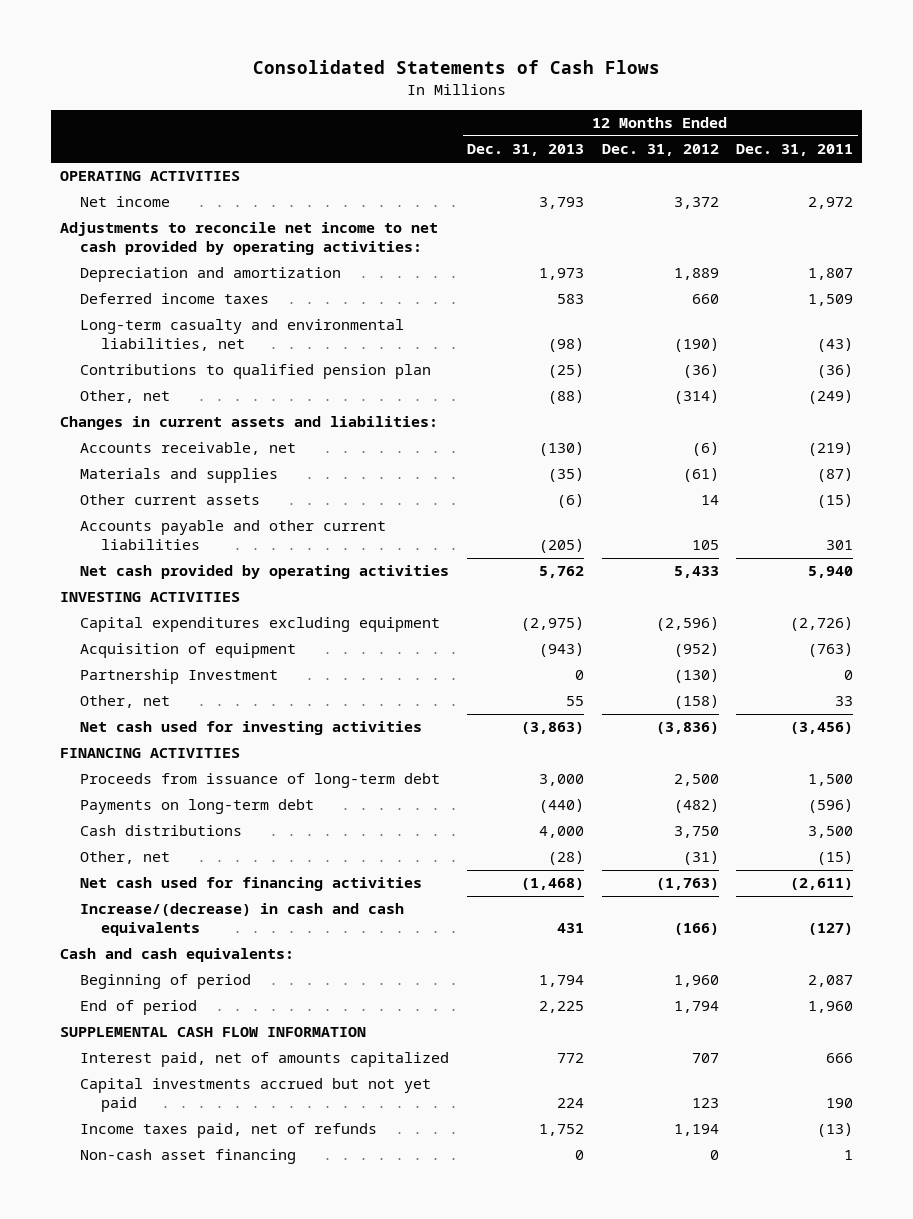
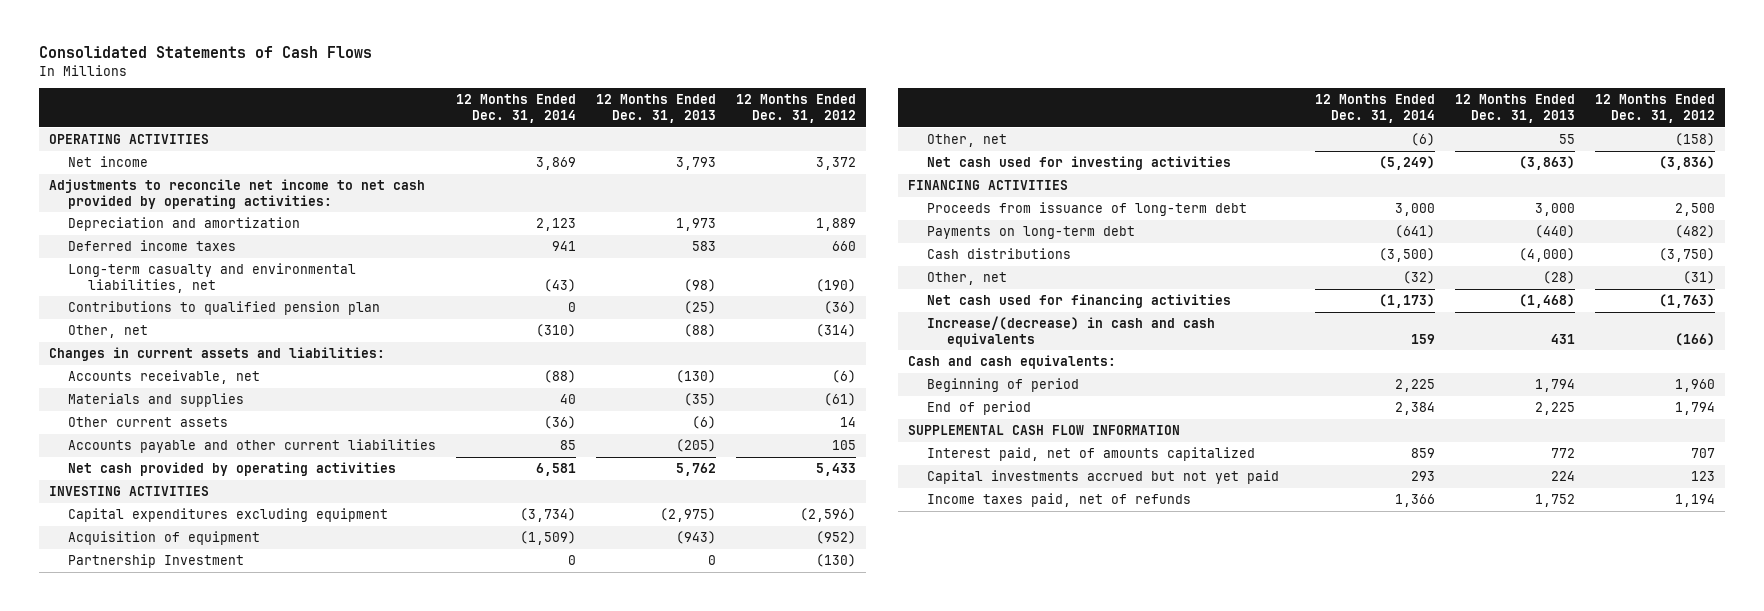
- | 12 Months Ended Dec. 31, 2013 | 12 Months Ended Dec. 31, 2012 | 12 Months Ended Dec. 31, 2011
+ | 12 Months Ended Dec. 31, 2014 | 12 Months Ended Dec. 31, 2013 | 12 Months Ended Dec. 31, 2012
- Cash distributions | 4,000 | 3,750 | 3,500
+ Cash distributions | (3,500) | (4,000) | (3,750)
- Non-cash asset financing | 0 | 0 | 1

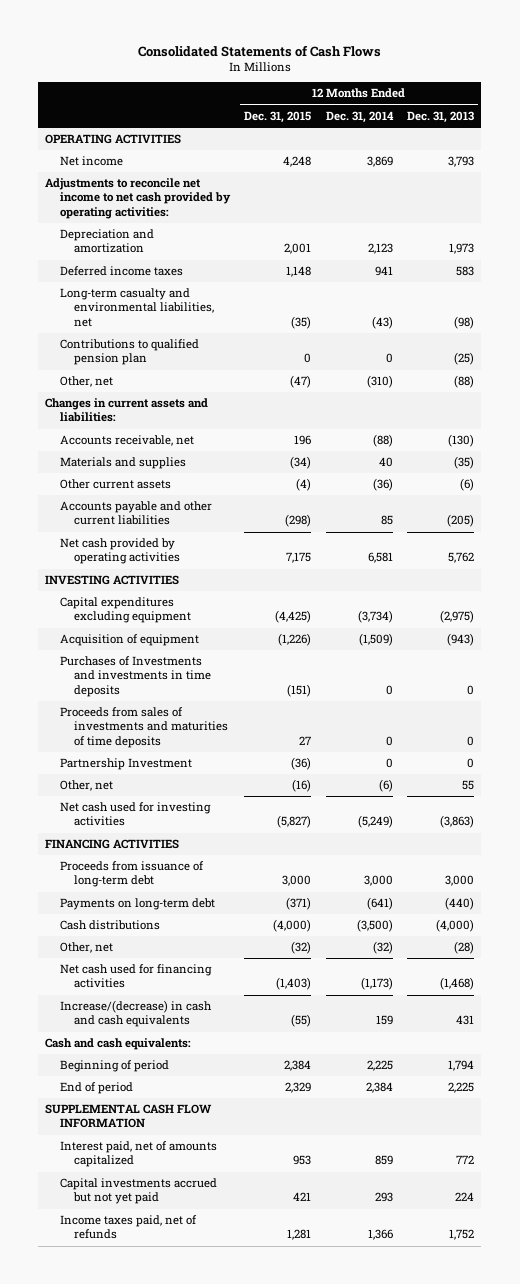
- | 12 Months Ended Dec. 31, 2014 | 12 Months Ended Dec. 31, 2013 | 12 Months Ended Dec. 31, 2012
+ | 12 Months Ended Dec. 31, 2015 | 12 Months Ended Dec. 31, 2014 | 12 Months Ended Dec. 31, 2013
+ Purchases of Investments and investments in time deposits | (151) | 0 | 0
+ Proceeds from sales of investments and maturities of time deposits | 27 | 0 | 0

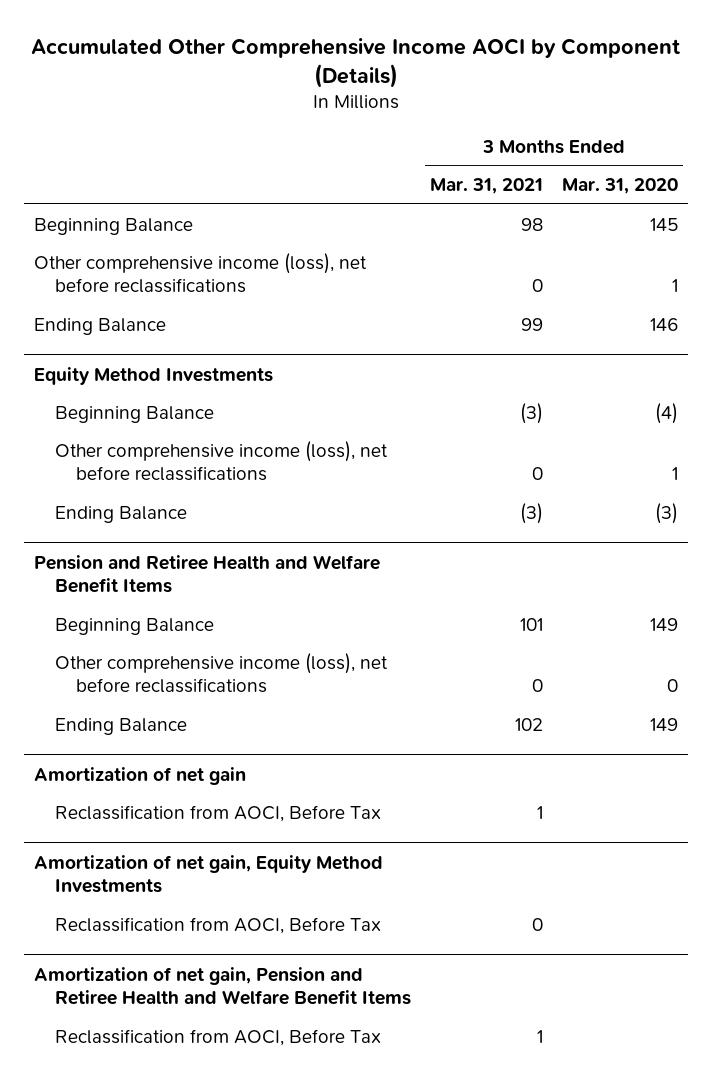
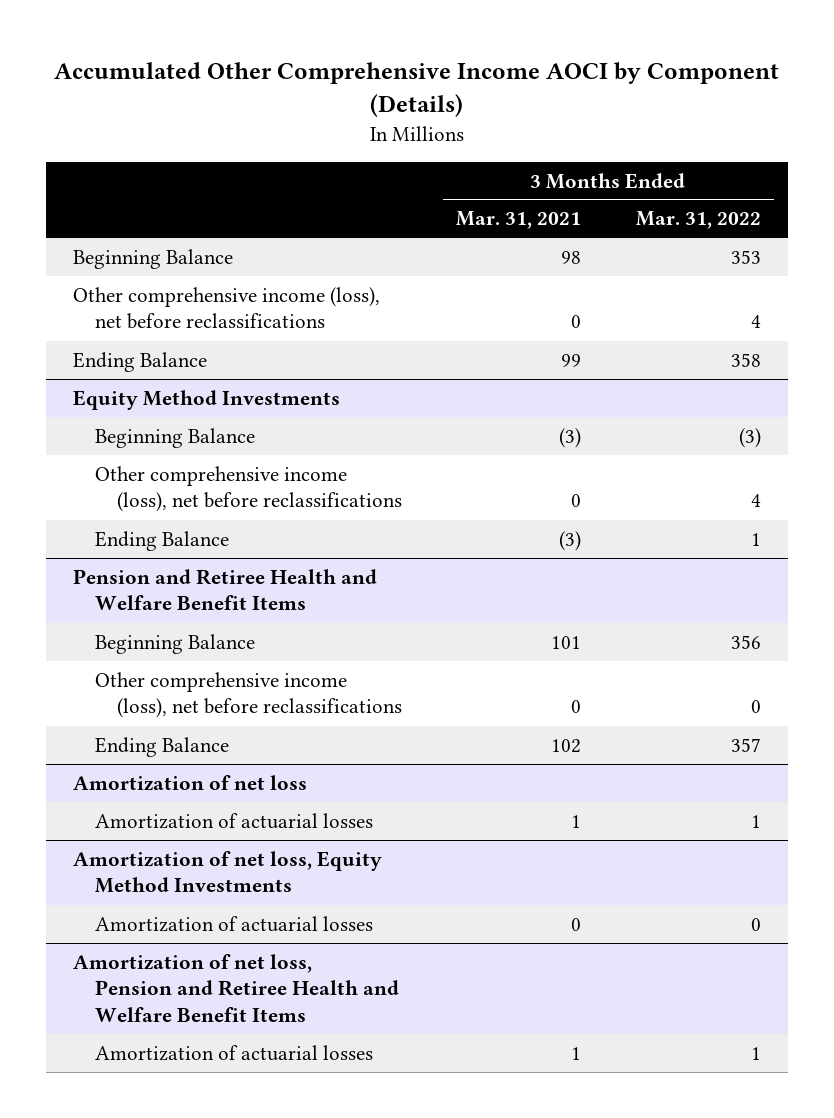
- | 3 Months Ended Mar. 31, 2021 | 3 Months Ended Mar. 31, 2020
+ | 3 Months Ended Mar. 31, 2021 | 3 Months Ended Mar. 31, 2022
- Amortization of net gain
- Reclassification from AOCI, Before Tax | 1 |
- Amortization of net gain, Equity Method Investments
- Reclassification from AOCI, Before Tax | 0 |
- Amortization of net gain, Pension and Retiree Health and Welfare Benefit Items
- Reclassification from AOCI, Before Tax | 1 |
+ Amortization of net loss
+ Amortization of actuarial losses | 1 | 1
+ Amortization of net loss, Equity Method Investments
+ Amortization of actuarial losses | 0 | 0
+ Amortization of net loss, Pension and Retiree Health and Welfare Benefit Items
+ Amortization of actuarial losses | 1 | 1

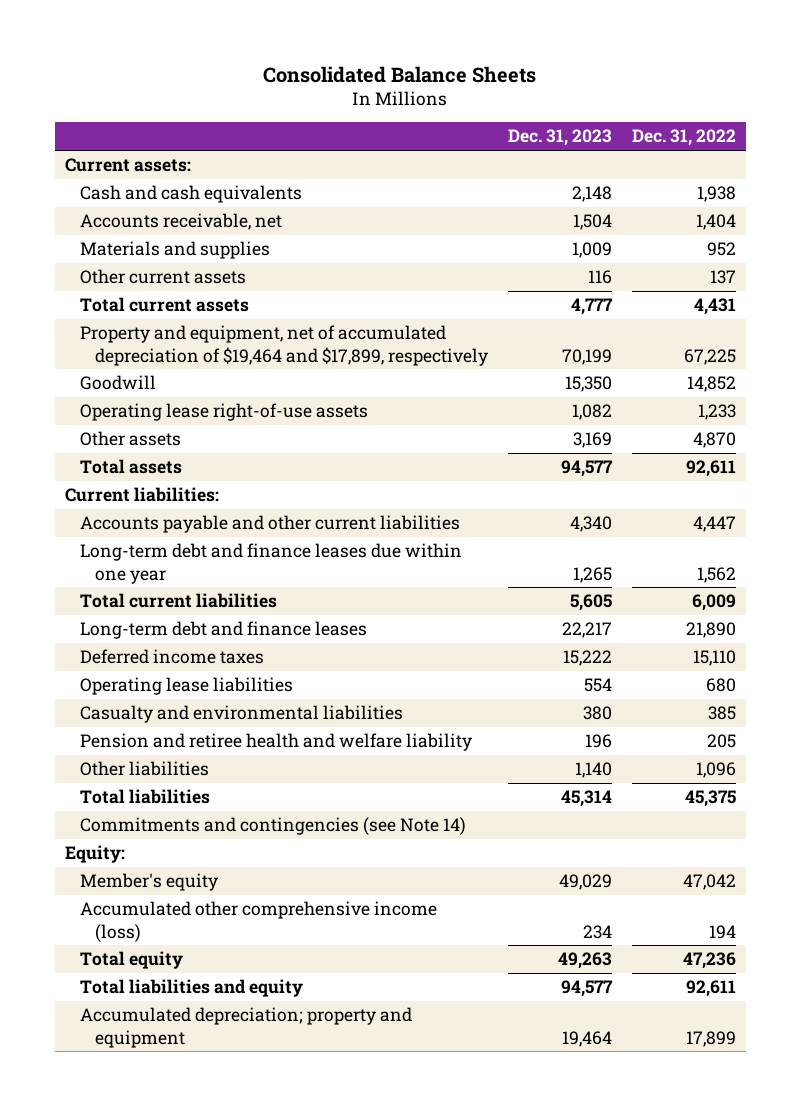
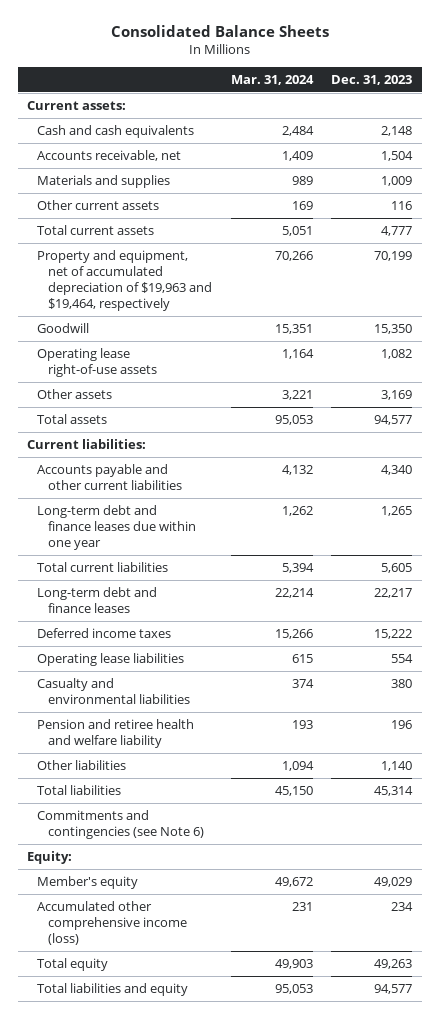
- | Dec. 31, 2023 | Dec. 31, 2022
+ | Mar. 31, 2024 | Dec. 31, 2023
- Property and equipment, net of accumulated depreciation of $19,464 and $17,899, respectively | 70,199 | 67,225
+ Property and equipment, net of accumulated depreciation of $19,963 and $19,464, respectively | 70,266 | 70,199
- Commitments and contingencies (see Note 14)
+ Commitments and contingencies (see Note 6)
- Accumulated depreciation; property and equipment | 19,464 | 17,899

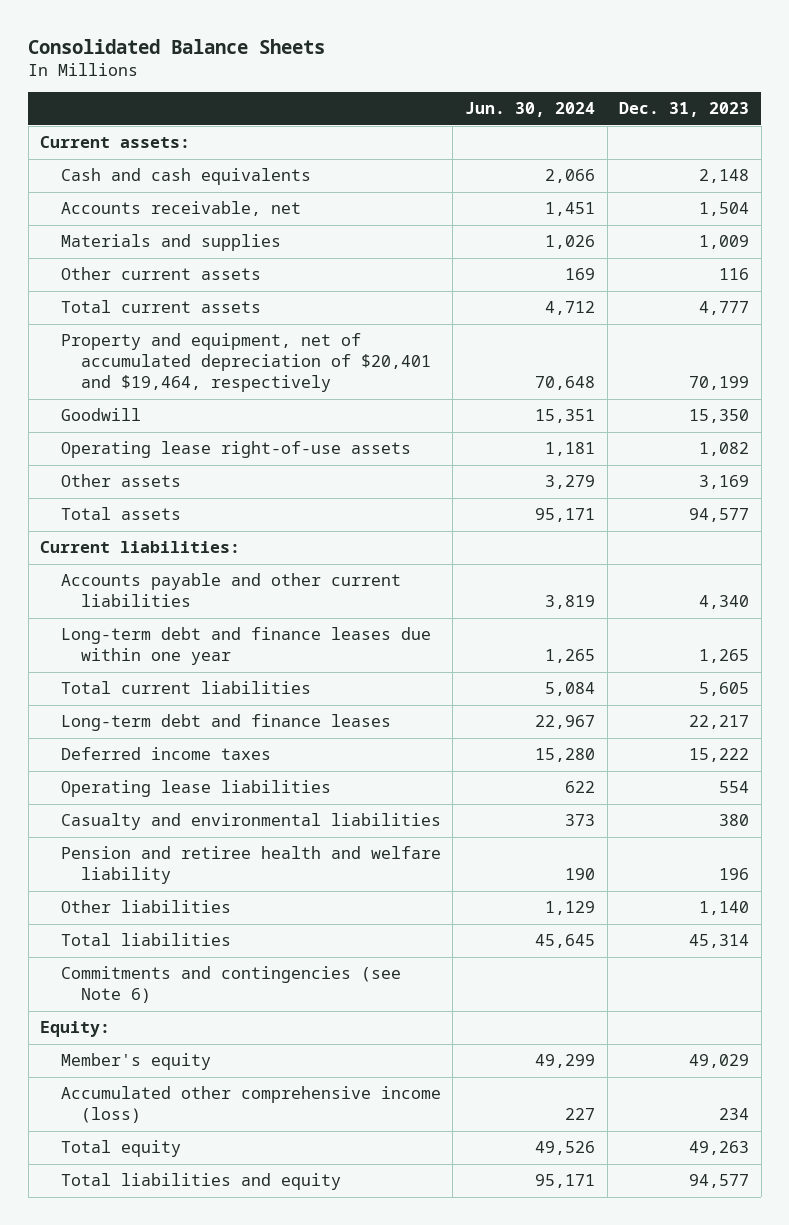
- | Mar. 31, 2024 | Dec. 31, 2023
+ | Jun. 30, 2024 | Dec. 31, 2023
- Property and equipment, net of accumulated depreciation of $19,963 and $19,464, respectively | 70,266 | 70,199
+ Property and equipment, net of accumulated depreciation of $20,401 and $19,464, respectively | 70,648 | 70,199

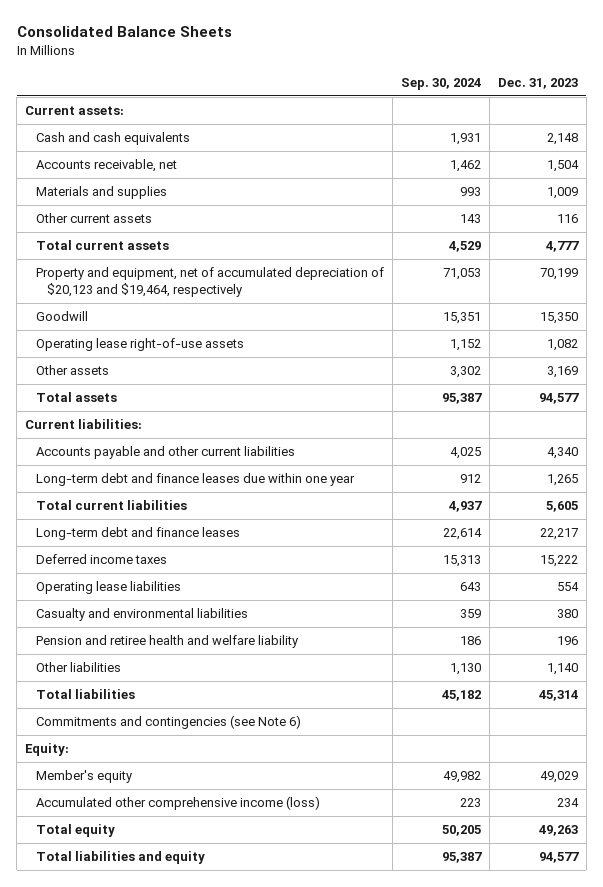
- | Jun. 30, 2024 | Dec. 31, 2023
+ | Sep. 30, 2024 | Dec. 31, 2023
- Property and equipment, net of accumulated depreciation of $20,401 and $19,464, respectively | 70,648 | 70,199
+ Property and equipment, net of accumulated depreciation of $20,123 and $19,464, respectively | 71,053 | 70,199

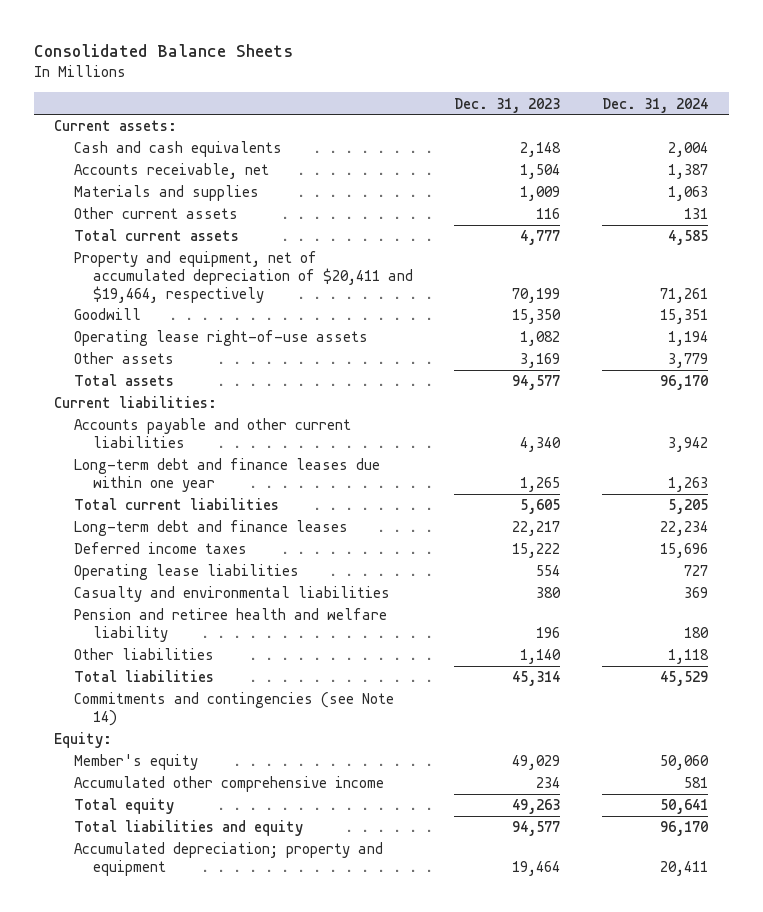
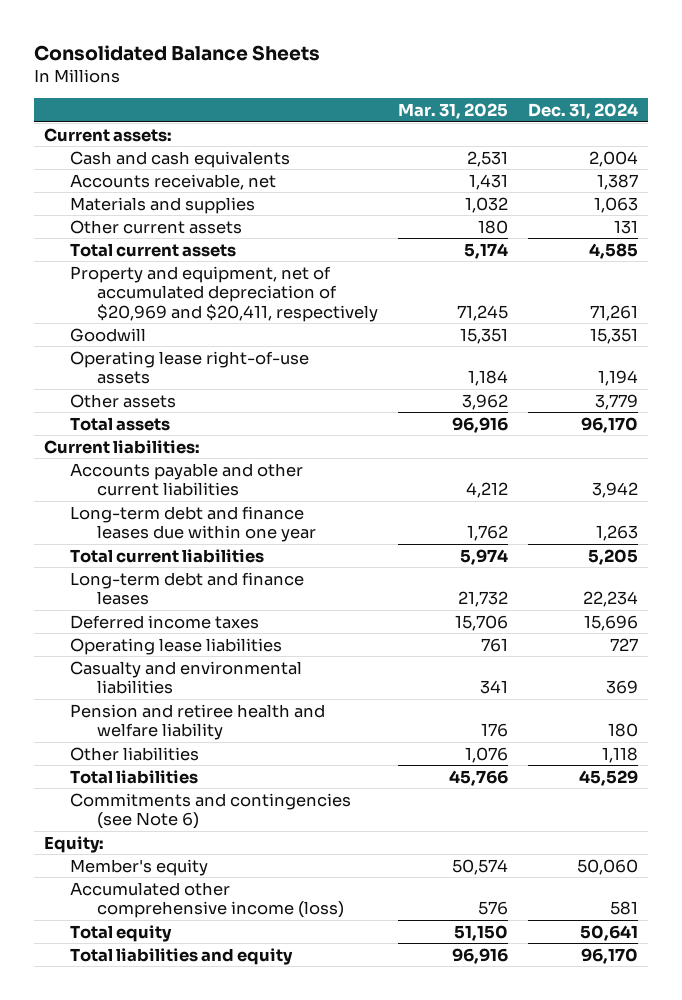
- | Dec. 31, 2023 | Dec. 31, 2024
+ | Mar. 31, 2025 | Dec. 31, 2024
- Property and equipment, net of accumulated depreciation of $20,411 and $19,464, respectively | 70,199 | 71,261
+ Property and equipment, net of accumulated depreciation of $20,969 and $20,411, respectively | 71,245 | 71,261
- Commitments and contingencies (see Note 14)
+ Commitments and contingencies (see Note 6)
- Accumulated other comprehensive income | 234 | 581
+ Accumulated other comprehensive income (loss) | 576 | 581
- Accumulated depreciation; property and equipment | 19,464 | 20,411

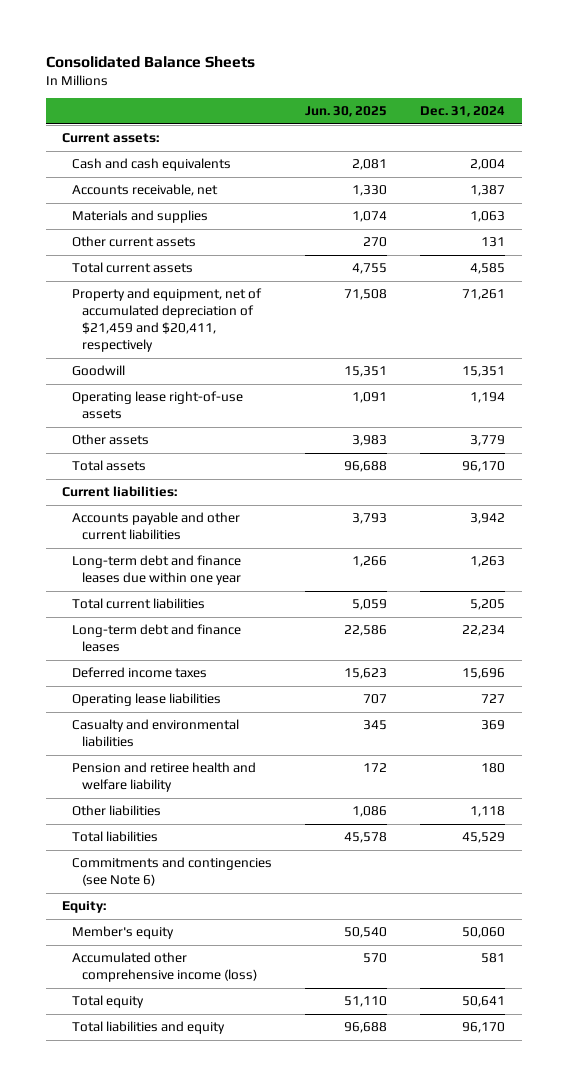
- | Mar. 31, 2025 | Dec. 31, 2024
+ | Jun. 30, 2025 | Dec. 31, 2024
- Property and equipment, net of accumulated depreciation of $20,969 and $20,411, respectively | 71,245 | 71,261
+ Property and equipment, net of accumulated depreciation of $21,459 and $20,411, respectively | 71,508 | 71,261

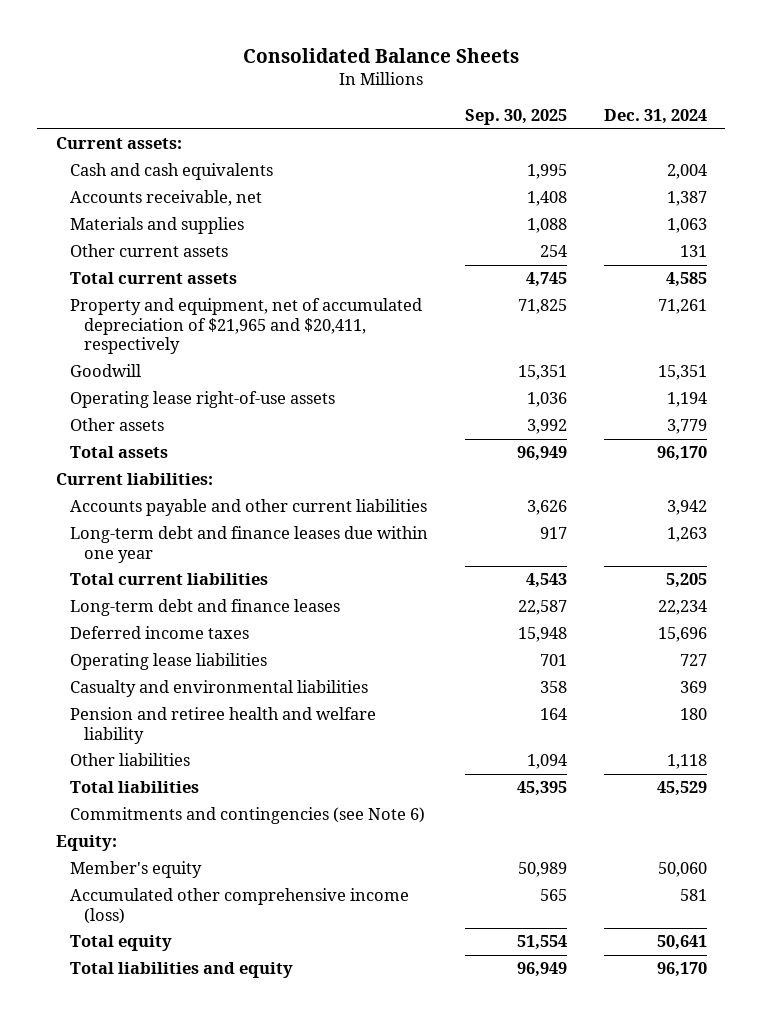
- | Jun. 30, 2025 | Dec. 31, 2024
+ | Sep. 30, 2025 | Dec. 31, 2024
- Property and equipment, net of accumulated depreciation of $21,459 and $20,411, respectively | 71,508 | 71,261
+ Property and equipment, net of accumulated depreciation of $21,965 and $20,411, respectively | 71,825 | 71,261

